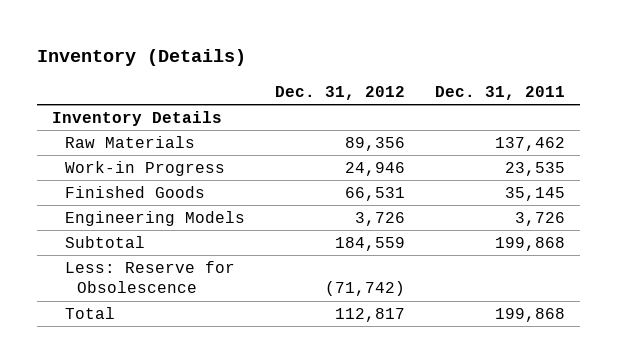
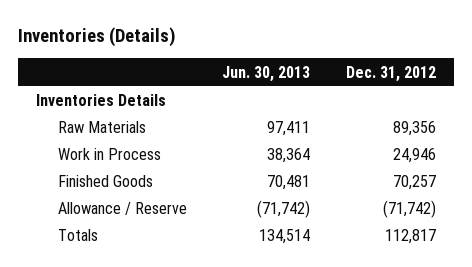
- Inventory (Details)
+ Inventories (Details)
- | Dec. 31, 2012 | Dec. 31, 2011
+ | Jun. 30, 2013 | Dec. 31, 2012
- Inventory Details
+ Inventories Details
- Work-in Progress | 24,946 | 23,535
- Finished Goods | 66,531 | 35,145
- Engineering Models | 3,726 | 3,726
- Subtotal | 184,559 | 199,868
- Less: Reserve for Obsolescence | (71,742) |
- Total | 112,817 | 199,868
+ Work in Process | 38,364 | 24,946
+ Finished Goods | 70,481 | 70,257
+ Allowance / Reserve | (71,742) | (71,742)
+ Totals | 134,514 | 112,817

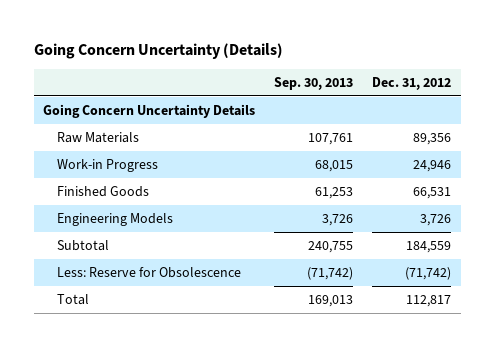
- Inventories (Details)
+ Going Concern Uncertainty (Details)
- | Jun. 30, 2013 | Dec. 31, 2012
+ | Sep. 30, 2013 | Dec. 31, 2012
- Inventories Details
+ Going Concern Uncertainty Details
- Work in Process | 38,364 | 24,946
- Finished Goods | 70,481 | 70,257
- Allowance / Reserve | (71,742) | (71,742)
- Totals | 134,514 | 112,817
+ Work-in Progress | 68,015 | 24,946
+ Finished Goods | 61,253 | 66,531
+ Engineering Models | 3,726 | 3,726
+ Subtotal | 240,755 | 184,559
+ Less: Reserve for Obsolescence | (71,742) | (71,742)
+ Total | 169,013 | 112,817

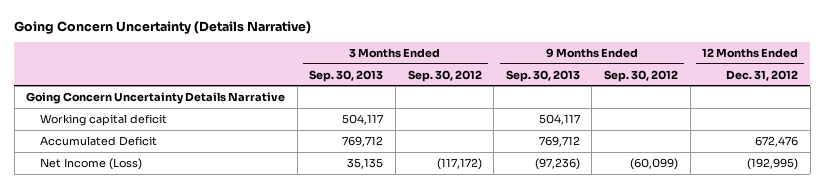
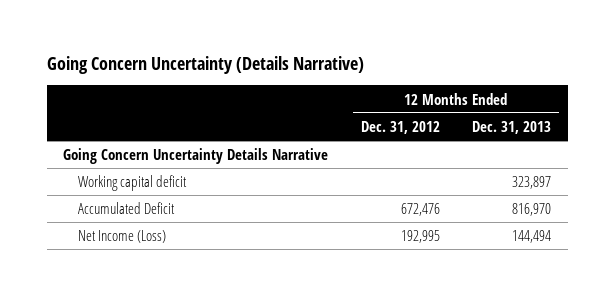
- | 3 Months Ended Sep. 30, 2013 | 3 Months Ended Sep. 30, 2012 | 9 Months Ended Sep. 30, 2013 | 9 Months Ended Sep. 30, 2012 | 12 Months Ended Dec. 31, 2012
+ | 12 Months Ended Dec. 31, 2012 | 12 Months Ended Dec. 31, 2013
- Net Income (Loss) | 35,135 | (117,172) | (97,236) | (60,099) | (192,995)
+ Net Income (Loss) | 192,995 | 144,494

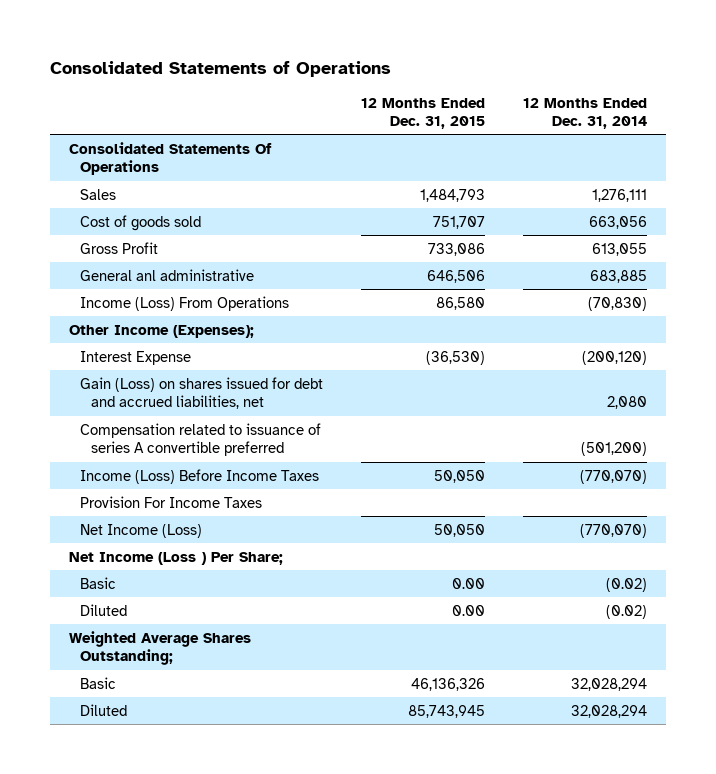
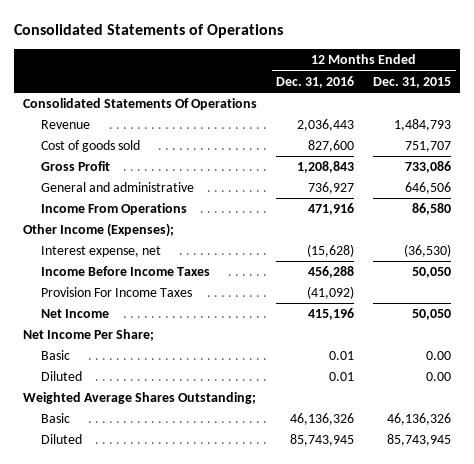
- | 12 Months Ended Dec. 31, 2015 | 12 Months Ended Dec. 31, 2014
+ | 12 Months Ended Dec. 31, 2016 | 12 Months Ended Dec. 31, 2015
- Sales | 1,484,793 | 1,276,111
+ Revenue | 2,036,443 | 1,484,793
- General anl administrative | 646,506 | 683,885
- Income (Loss) From Operations | 86,580 | (70,830)
+ General and administrative | 736,927 | 646,506
+ Income From Operations | 471,916 | 86,580
- Interest Expense | (36,530) | (200,120)
- Gain (Loss) on shares issued for debt and accrued liabilities, net | | 2,080
- Compensation related to issuance of series A convertible preferred | | (501,200)
- Income (Loss) Before Income Taxes | 50,050 | (770,070)
+ Interest expense, net | (15,628) | (36,530)
+ Income Before Income Taxes | 456,288 | 50,050
- Net Income (Loss) | 50,050 | (770,070)
- Net Income (Loss ) Per Share;
+ Net Income | 415,196 | 50,050
+ Net Income Per Share;

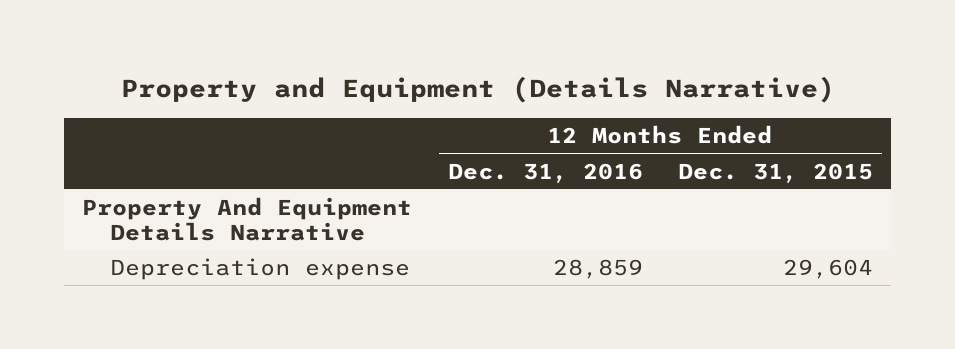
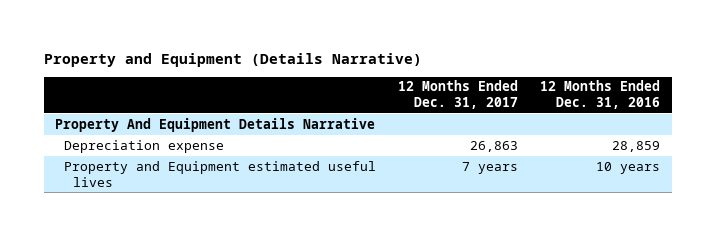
- | 12 Months Ended Dec. 31, 2016 | 12 Months Ended Dec. 31, 2015
+ | 12 Months Ended Dec. 31, 2017 | 12 Months Ended Dec. 31, 2016
+ Property and Equipment estimated useful lives | 7 years | 10 years

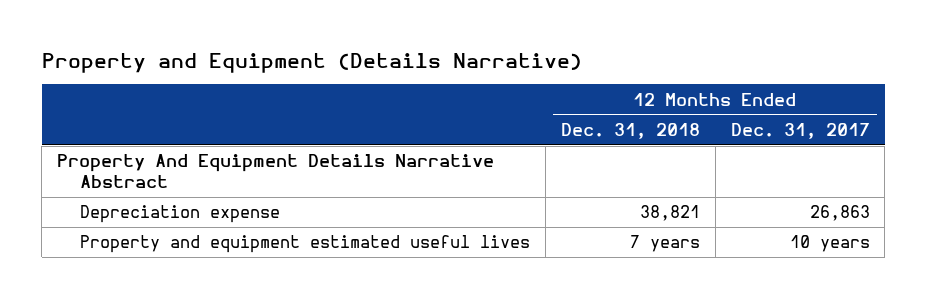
- | 12 Months Ended Dec. 31, 2017 | 12 Months Ended Dec. 31, 2016
+ | 12 Months Ended Dec. 31, 2018 | 12 Months Ended Dec. 31, 2017
- Property And Equipment Details Narrative
+ Property And Equipment Details Narrative Abstract
- Property and Equipment estimated useful lives | 7 years | 10 years
+ Property and equipment estimated useful lives | 7 years | 10 years

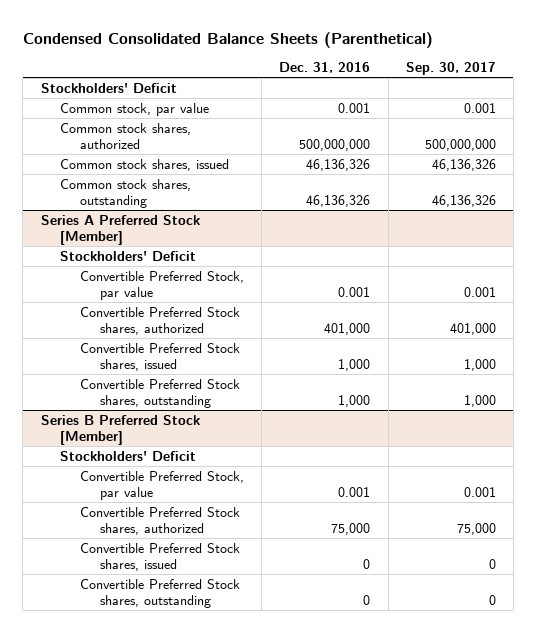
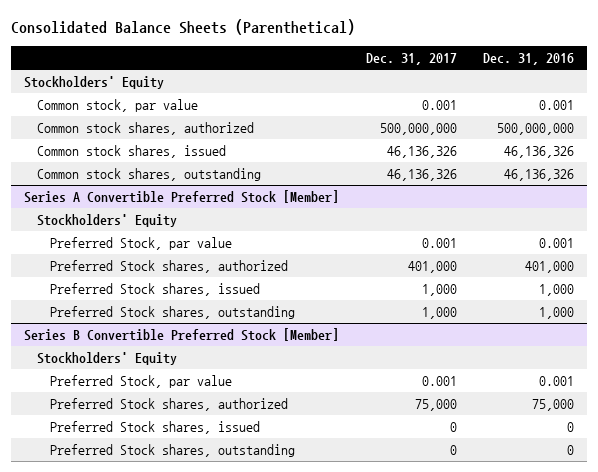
- Condensed Consolidated Balance Sheets (Parenthetical)
+ Consolidated Balance Sheets (Parenthetical)
- | Dec. 31, 2016 | Sep. 30, 2017
+ | Dec. 31, 2017 | Dec. 31, 2016
- Stockholders' Deficit
+ Stockholders' Equity
- Series A Preferred Stock [Member]
- Stockholders' Deficit
- Convertible Preferred Stock, par value | 0.001 | 0.001
- Convertible Preferred Stock shares, authorized | 401,000 | 401,000
- Convertible Preferred Stock shares, issued | 1,000 | 1,000
- Convertible Preferred Stock shares, outstanding | 1,000 | 1,000
- Series B Preferred Stock [Member]
- Stockholders' Deficit
- Convertible Preferred Stock, par value | 0.001 | 0.001
- Convertible Preferred Stock shares, authorized | 75,000 | 75,000
- Convertible Preferred Stock shares, issued | 0 | 0
- Convertible Preferred Stock shares, outstanding | 0 | 0
+ Series A Convertible Preferred Stock [Member]
+ Stockholders' Equity
+ Preferred Stock, par value | 0.001 | 0.001
+ Preferred Stock shares, authorized | 401,000 | 401,000
+ Preferred Stock shares, issued | 1,000 | 1,000
+ Preferred Stock shares, outstanding | 1,000 | 1,000
+ Series B Convertible Preferred Stock [Member]
+ Stockholders' Equity
+ Preferred Stock, par value | 0.001 | 0.001
+ Preferred Stock shares, authorized | 75,000 | 75,000
+ Preferred Stock shares, issued | 0 | 0
+ Preferred Stock shares, outstanding | 0 | 0

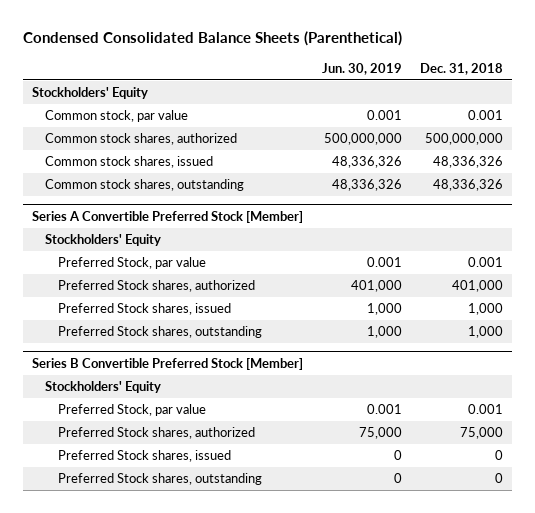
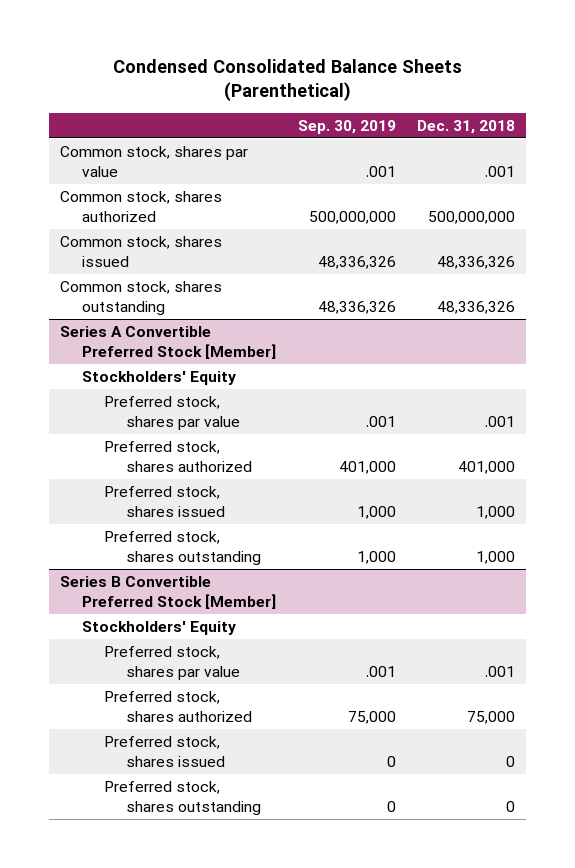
- | Jun. 30, 2019 | Dec. 31, 2018
+ | Sep. 30, 2019 | Dec. 31, 2018
- Stockholders' Equity
- Common stock, par value | 0.001 | 0.001
- Common stock shares, authorized | 500,000,000 | 500,000,000
- Common stock shares, issued | 48,336,326 | 48,336,326
- Common stock shares, outstanding | 48,336,326 | 48,336,326
+ Common stock, shares par value | .001 | .001
+ Common stock, shares authorized | 500,000,000 | 500,000,000
+ Common stock, shares issued | 48,336,326 | 48,336,326
+ Common stock, shares outstanding | 48,336,326 | 48,336,326
@ Series A Convertible Preferred Stock [Member]
- Preferred Stock, par value | 0.001 | 0.001
- Preferred Stock shares, authorized | 401,000 | 401,000
- Preferred Stock shares, issued | 1,000 | 1,000
- Preferred Stock shares, outstanding | 1,000 | 1,000
+ Preferred stock, shares par value | .001 | .001
+ Preferred stock, shares authorized | 401,000 | 401,000
+ Preferred stock, shares issued | 1,000 | 1,000
+ Preferred stock, shares outstanding | 1,000 | 1,000
@ Series B Convertible Preferred Stock [Member]
- Preferred Stock, par value | 0.001 | 0.001
- Preferred Stock shares, authorized | 75,000 | 75,000
- Preferred Stock shares, issued | 0 | 0
- Preferred Stock shares, outstanding | 0 | 0
+ Preferred stock, shares par value | .001 | .001
+ Preferred stock, shares authorized | 75,000 | 75,000
+ Preferred stock, shares issued | 0 | 0
+ Preferred stock, shares outstanding | 0 | 0

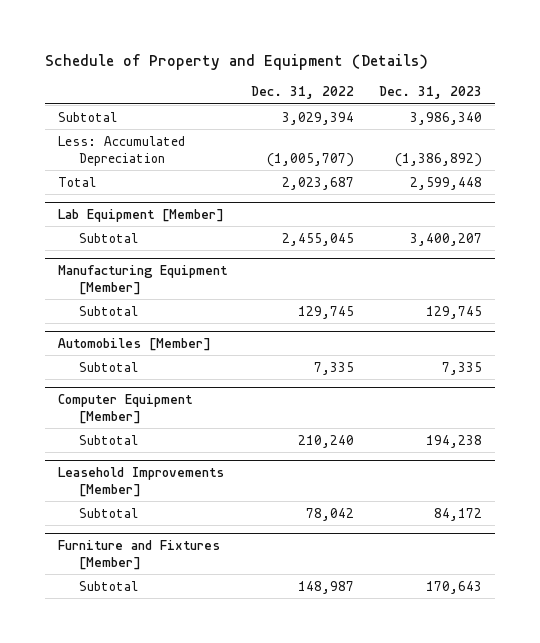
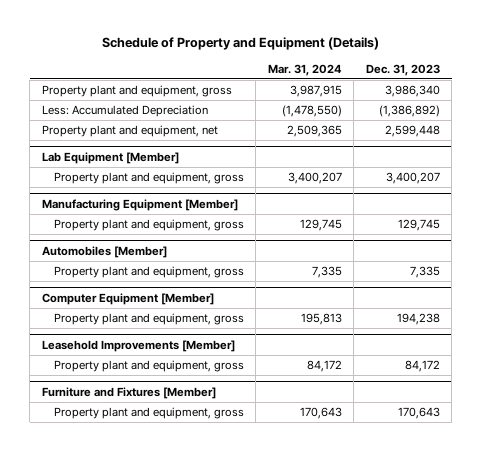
- | Dec. 31, 2022 | Dec. 31, 2023
+ | Mar. 31, 2024 | Dec. 31, 2023
- Subtotal | 3,029,394 | 3,986,340
+ Property plant and equipment, gross | 3,987,915 | 3,986,340
- Total | 2,023,687 | 2,599,448
+ Property plant and equipment, net | 2,509,365 | 2,599,448
@ Lab Equipment [Member]
- Subtotal | 2,455,045 | 3,400,207
+ Property plant and equipment, gross | 3,400,207 | 3,400,207
@ Manufacturing Equipment [Member]
- Subtotal | 129,745 | 129,745
+ Property plant and equipment, gross | 129,745 | 129,745
@ Automobiles [Member]
- Subtotal | 7,335 | 7,335
+ Property plant and equipment, gross | 7,335 | 7,335
@ Computer Equipment [Member]
- Subtotal | 210,240 | 194,238
+ Property plant and equipment, gross | 195,813 | 194,238
@ Leasehold Improvements [Member]
- Subtotal | 78,042 | 84,172
+ Property plant and equipment, gross | 84,172 | 84,172
@ Furniture and Fixtures [Member]
- Subtotal | 148,987 | 170,643
+ Property plant and equipment, gross | 170,643 | 170,643

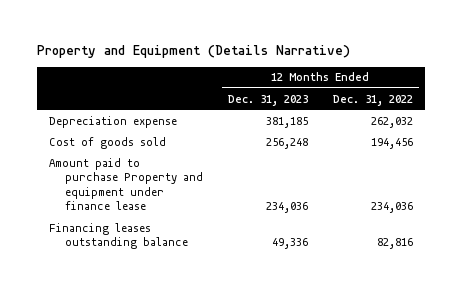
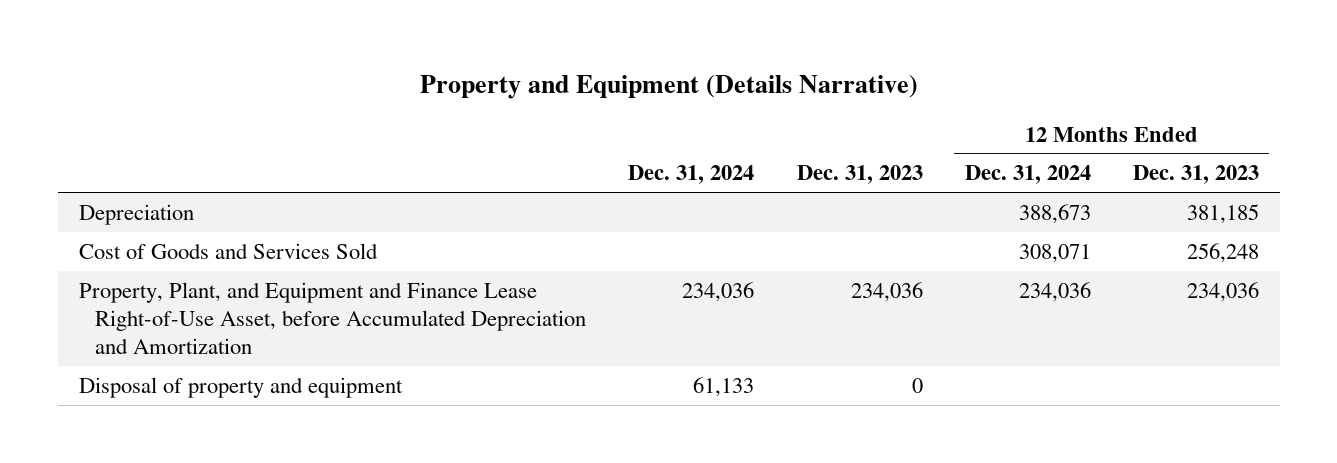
- | 12 Months Ended Dec. 31, 2023 | 12 Months Ended Dec. 31, 2022
+ | Dec. 31, 2024 | Dec. 31, 2023 | 12 Months Ended Dec. 31, 2024 | 12 Months Ended Dec. 31, 2023
- Depreciation expense | 381,185 | 262,032
- Cost of goods sold | 256,248 | 194,456
- Amount paid to purchase Property and equipment under finance lease | 234,036 | 234,036
- Financing leases outstanding balance | 49,336 | 82,816
+ Depreciation | | | 388,673 | 381,185
+ Cost of Goods and Services Sold | | | 308,071 | 256,248
+ Property, Plant, and Equipment and Finance Lease Right-of-Use Asset, before Accumulated Depreciation and Amortization | 234,036 | 234,036 | 234,036 | 234,036
+ Disposal of property and equipment | 61,133 | 0 | |

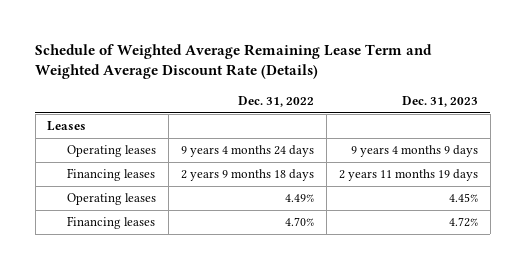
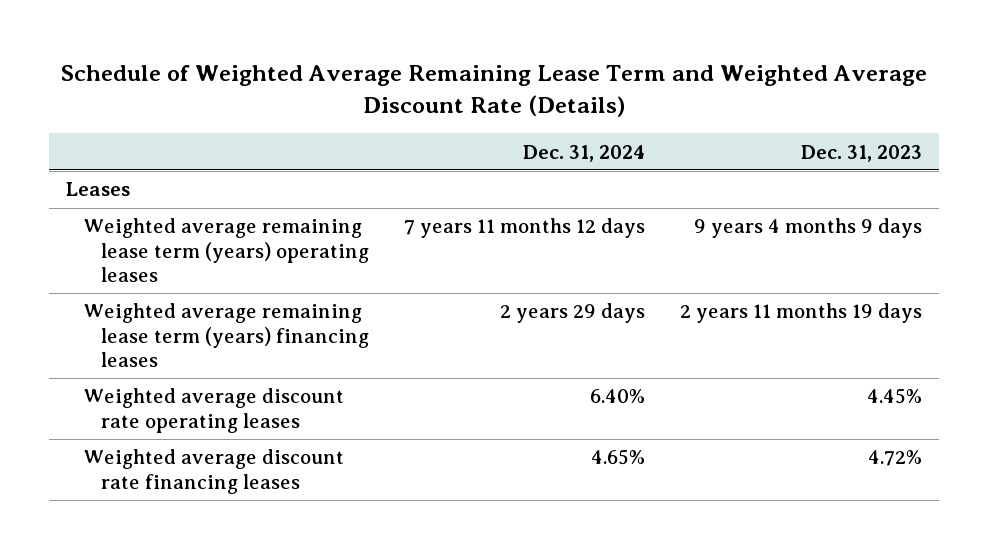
- | Dec. 31, 2022 | Dec. 31, 2023
+ | Dec. 31, 2024 | Dec. 31, 2023
- Operating leases | 9 years 4 months 24 days | 9 years 4 months 9 days
- Financing leases | 2 years 9 months 18 days | 2 years 11 months 19 days
- Operating leases | 4.49% | 4.45%
- Financing leases | 4.70% | 4.72%
+ Weighted average remaining lease term (years) operating leases | 7 years 11 months 12 days | 9 years 4 months 9 days
+ Weighted average remaining lease term (years) financing leases | 2 years 29 days | 2 years 11 months 19 days
+ Weighted average discount rate operating leases | 6.40% | 4.45%
+ Weighted average discount rate financing leases | 4.65% | 4.72%

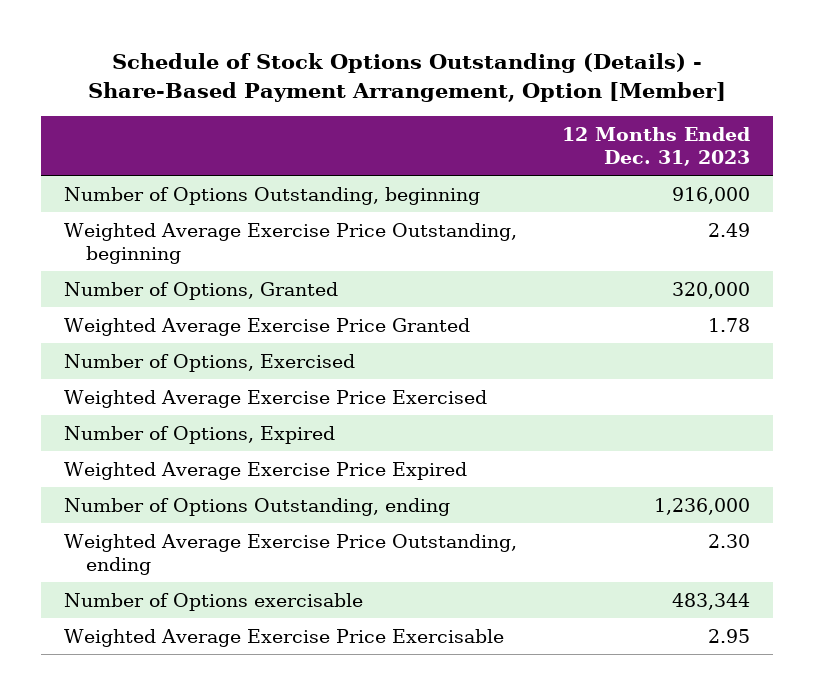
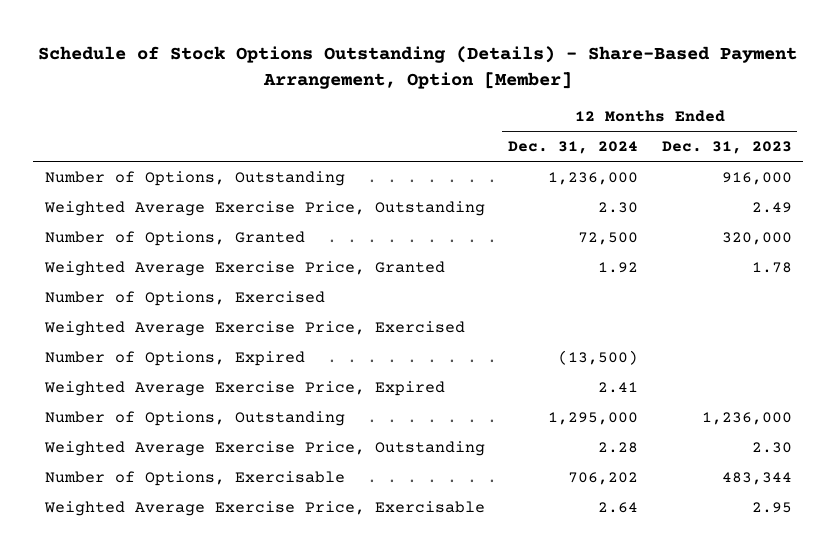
- | 12 Months Ended Dec. 31, 2023
+ | 12 Months Ended Dec. 31, 2024 | 12 Months Ended Dec. 31, 2023
- Number of Options Outstanding, beginning | 916,000
- Weighted Average Exercise Price Outstanding, beginning | 2.49
+ Number of Options, Outstanding | 1,236,000 | 916,000
+ Weighted Average Exercise Price, Outstanding | 2.30 | 2.49
- Weighted Average Exercise Price Granted | 1.78
+ Weighted Average Exercise Price, Granted | 1.92 | 1.78
- Weighted Average Exercise Price Exercised
+ Weighted Average Exercise Price, Exercised
- Weighted Average Exercise Price Expired
- Number of Options Outstanding, ending | 1,236,000
- Weighted Average Exercise Price Outstanding, ending | 2.30
- Number of Options exercisable | 483,344
- Weighted Average Exercise Price Exercisable | 2.95
+ Weighted Average Exercise Price, Expired | 2.41 |
+ Number of Options, Outstanding | 1,295,000 | 1,236,000
+ Weighted Average Exercise Price, Outstanding | 2.28 | 2.30
+ Number of Options, Exercisable | 706,202 | 483,344
+ Weighted Average Exercise Price, Exercisable | 2.64 | 2.95

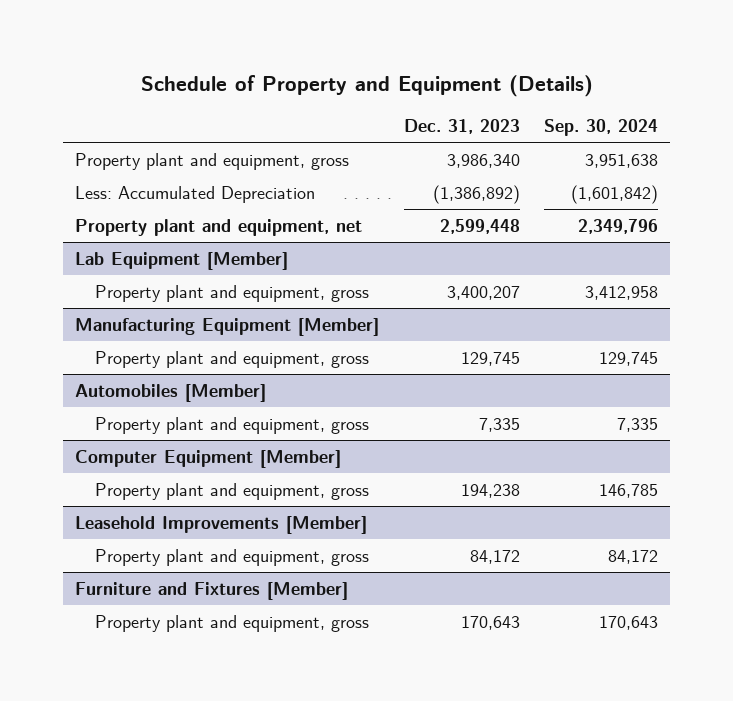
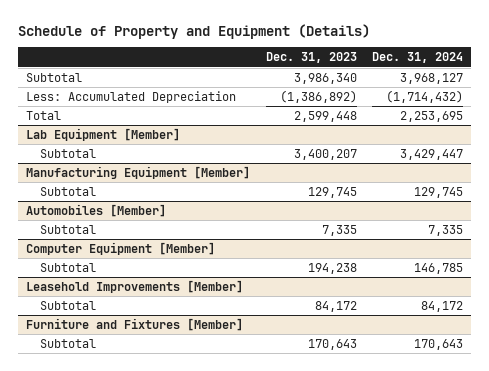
- | Dec. 31, 2023 | Sep. 30, 2024
+ | Dec. 31, 2023 | Dec. 31, 2024
- Property plant and equipment, gross | 3,986,340 | 3,951,638
+ Subtotal | 3,986,340 | 3,968,127
- Property plant and equipment, net | 2,599,448 | 2,349,796
+ Total | 2,599,448 | 2,253,695
@ Lab Equipment [Member]
- Property plant and equipment, gross | 3,400,207 | 3,412,958
+ Subtotal | 3,400,207 | 3,429,447
@ Manufacturing Equipment [Member]
- Property plant and equipment, gross | 129,745 | 129,745
+ Subtotal | 129,745 | 129,745
@ Automobiles [Member]
- Property plant and equipment, gross | 7,335 | 7,335
+ Subtotal | 7,335 | 7,335
@ Computer Equipment [Member]
- Property plant and equipment, gross | 194,238 | 146,785
+ Subtotal | 194,238 | 146,785
@ Leasehold Improvements [Member]
- Property plant and equipment, gross | 84,172 | 84,172
+ Subtotal | 84,172 | 84,172
@ Furniture and Fixtures [Member]
- Property plant and equipment, gross | 170,643 | 170,643
+ Subtotal | 170,643 | 170,643

